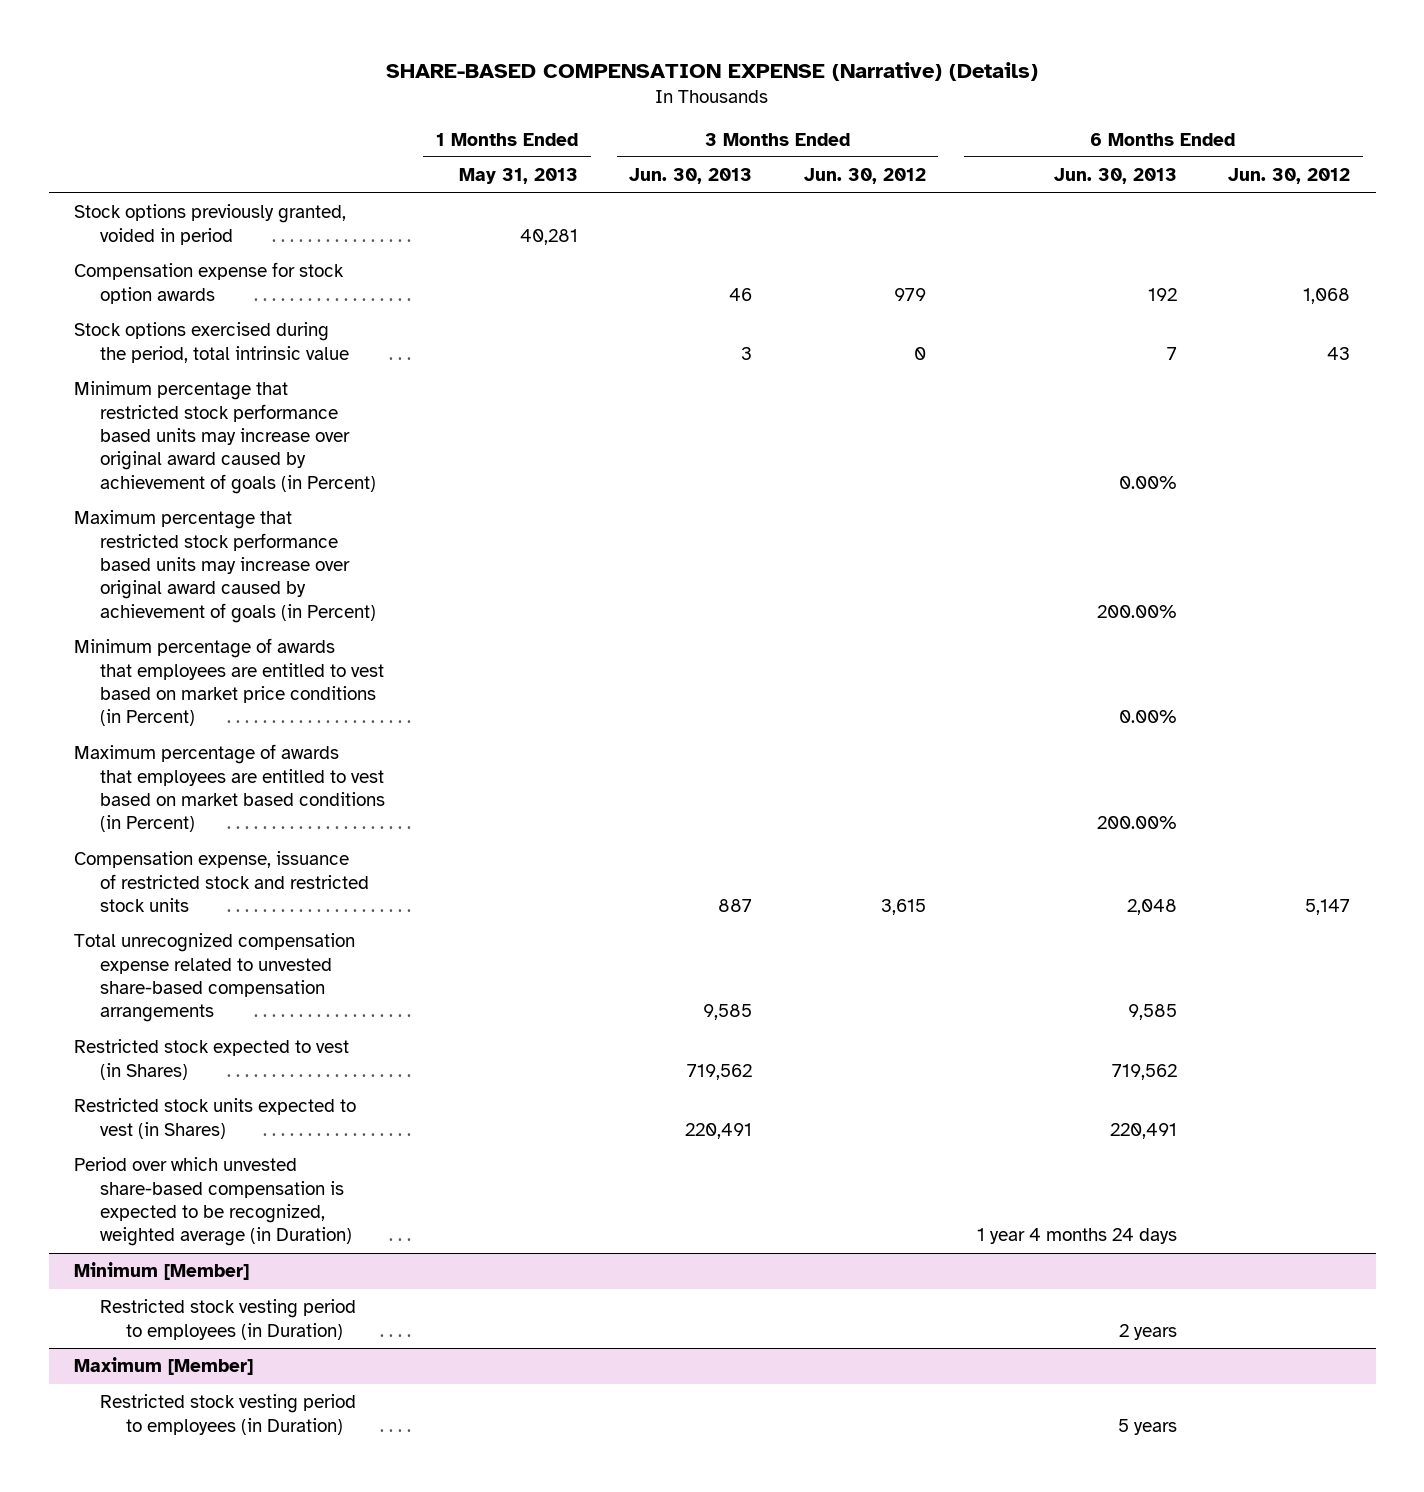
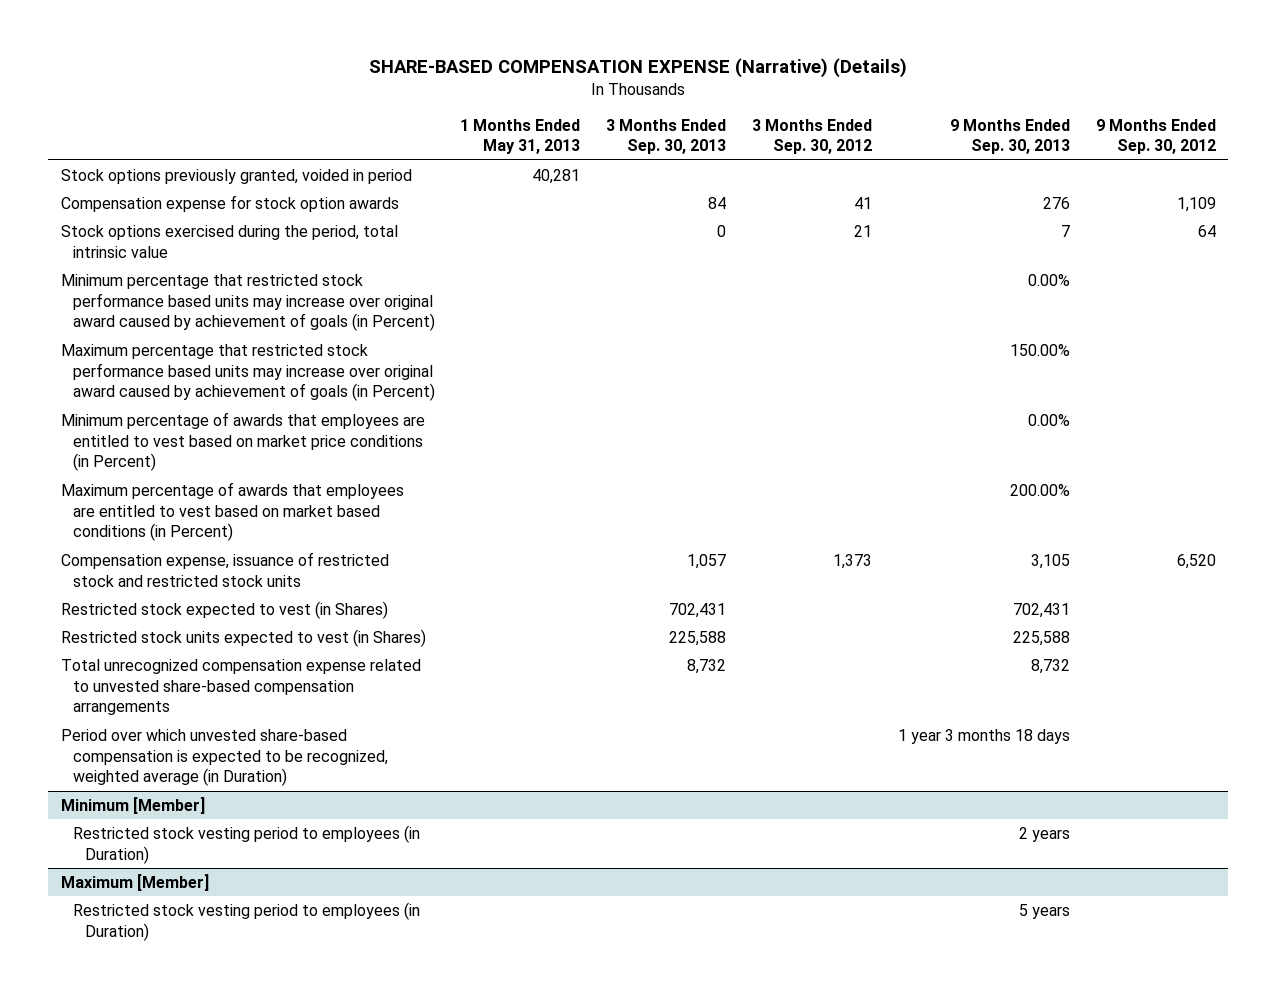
- | 1 Months Ended May 31, 2013 | 3 Months Ended Jun. 30, 2013 | 3 Months Ended Jun. 30, 2012 | 6 Months Ended Jun. 30, 2013 | 6 Months Ended Jun. 30, 2012
+ | 1 Months Ended May 31, 2013 | 3 Months Ended Sep. 30, 2013 | 3 Months Ended Sep. 30, 2012 | 9 Months Ended Sep. 30, 2013 | 9 Months Ended Sep. 30, 2012
moved down: Total unrecognized compensation expense related to unvested share-based compensation arrangements | | 8,732 | | 8,732 |

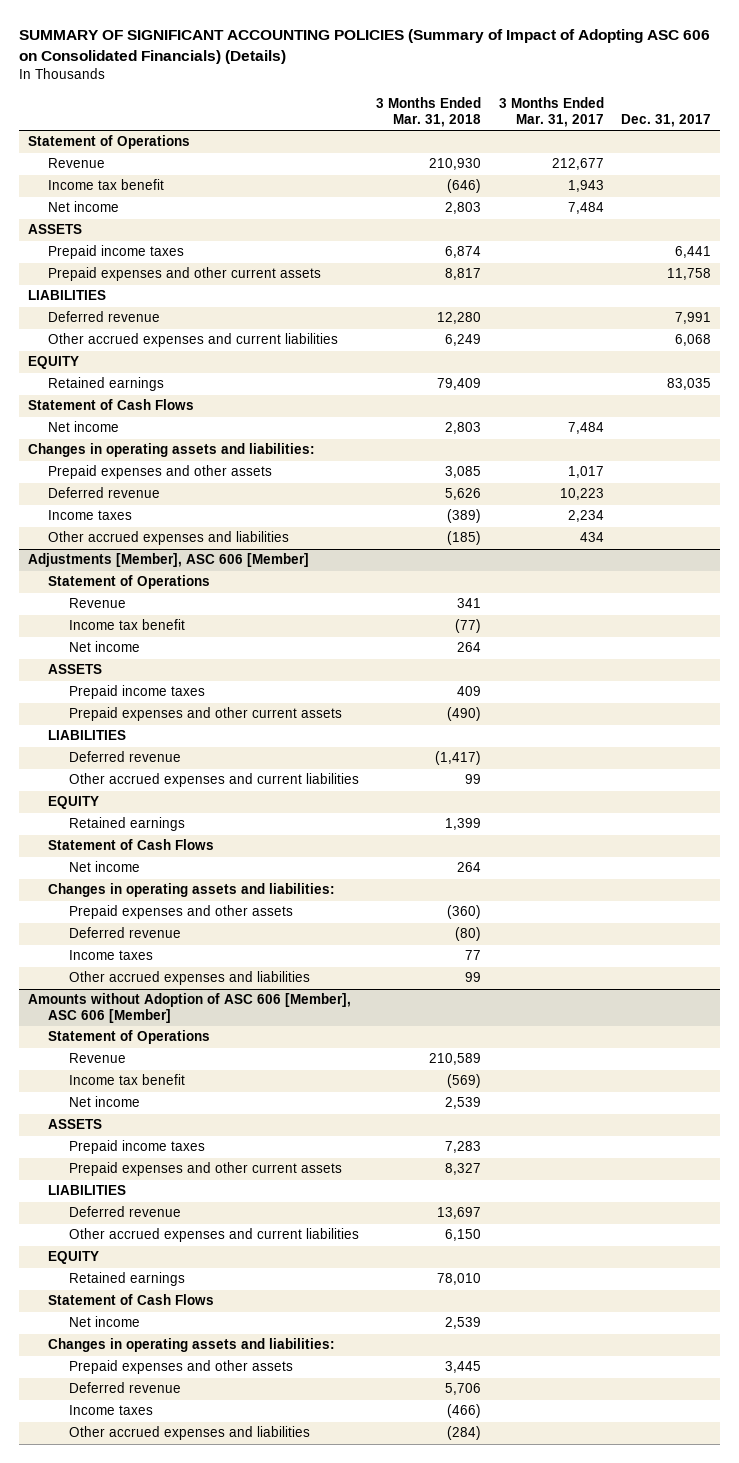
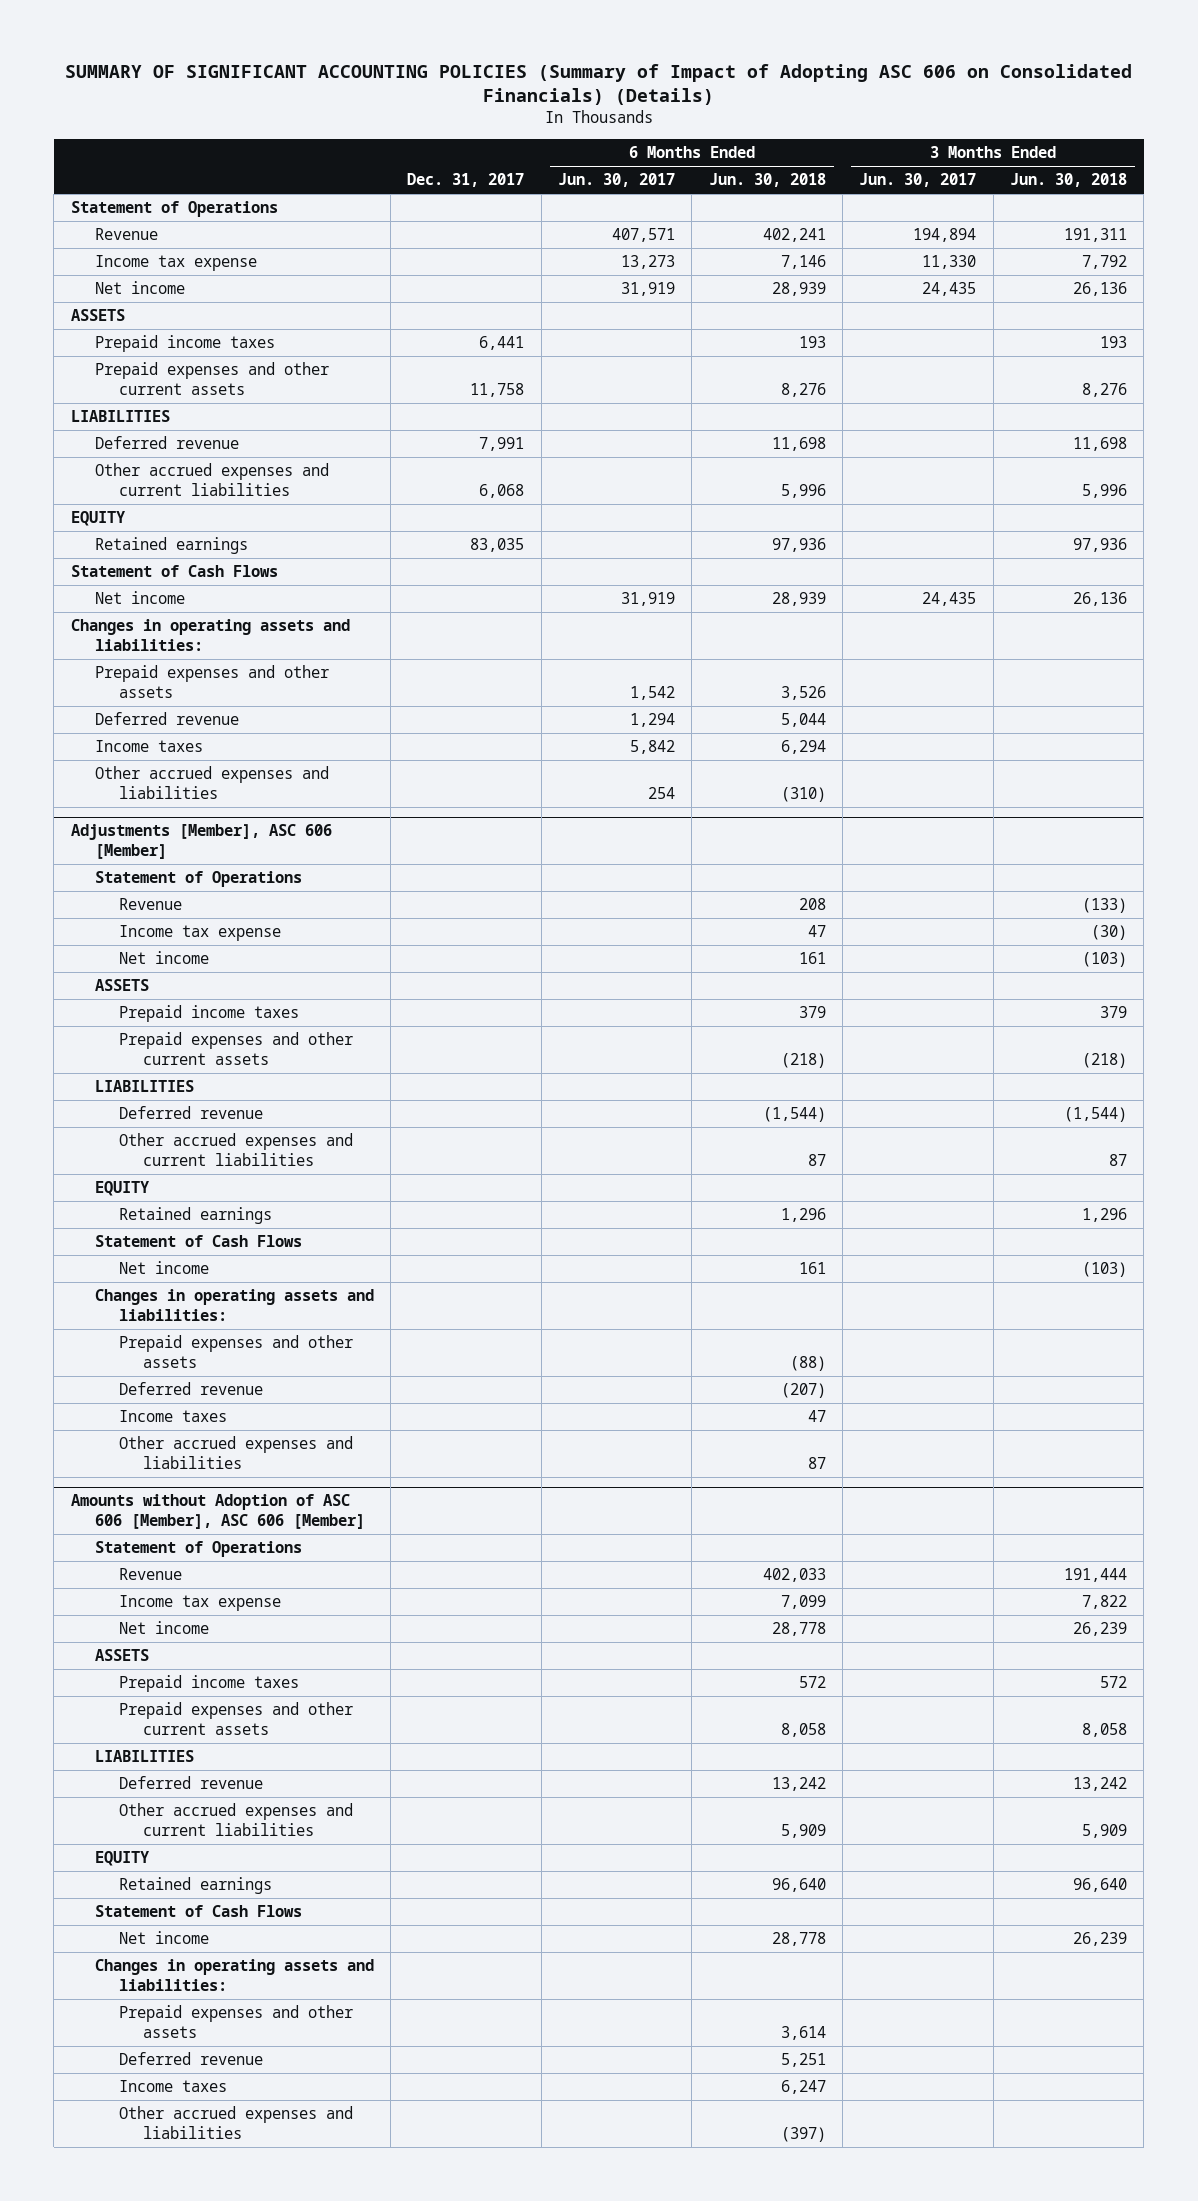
- | 3 Months Ended Mar. 31, 2018 | 3 Months Ended Mar. 31, 2017 | Dec. 31, 2017
+ | Dec. 31, 2017 | 6 Months Ended Jun. 30, 2017 | 6 Months Ended Jun. 30, 2018 | 3 Months Ended Jun. 30, 2017 | 3 Months Ended Jun. 30, 2018
- Income tax benefit | (646) | 1,943 |
+ Income tax expense | | 13,273 | 7,146 | 11,330 | 7,792
@ Adjustments [Member], ASC 606 [Member]
- Income tax benefit | (77) | |
+ Income tax expense | | | 47 | | (30)
@ Amounts without Adoption of ASC 606 [Member], ASC 606 [Member]
- Income tax benefit | (569) | |
+ Income tax expense | | | 7,099 | | 7,822

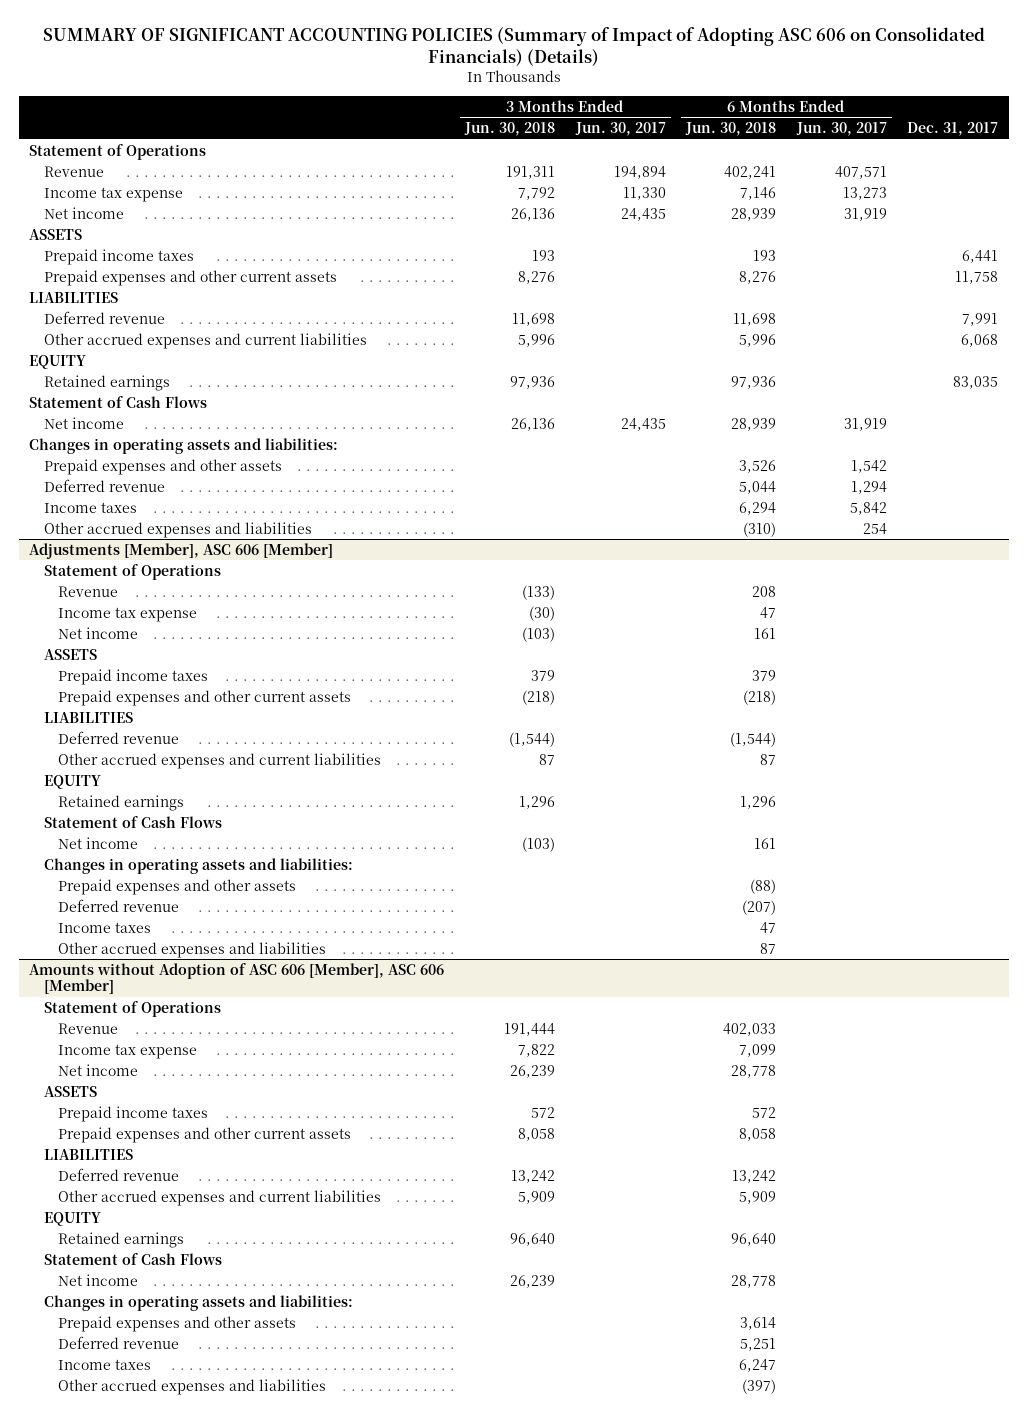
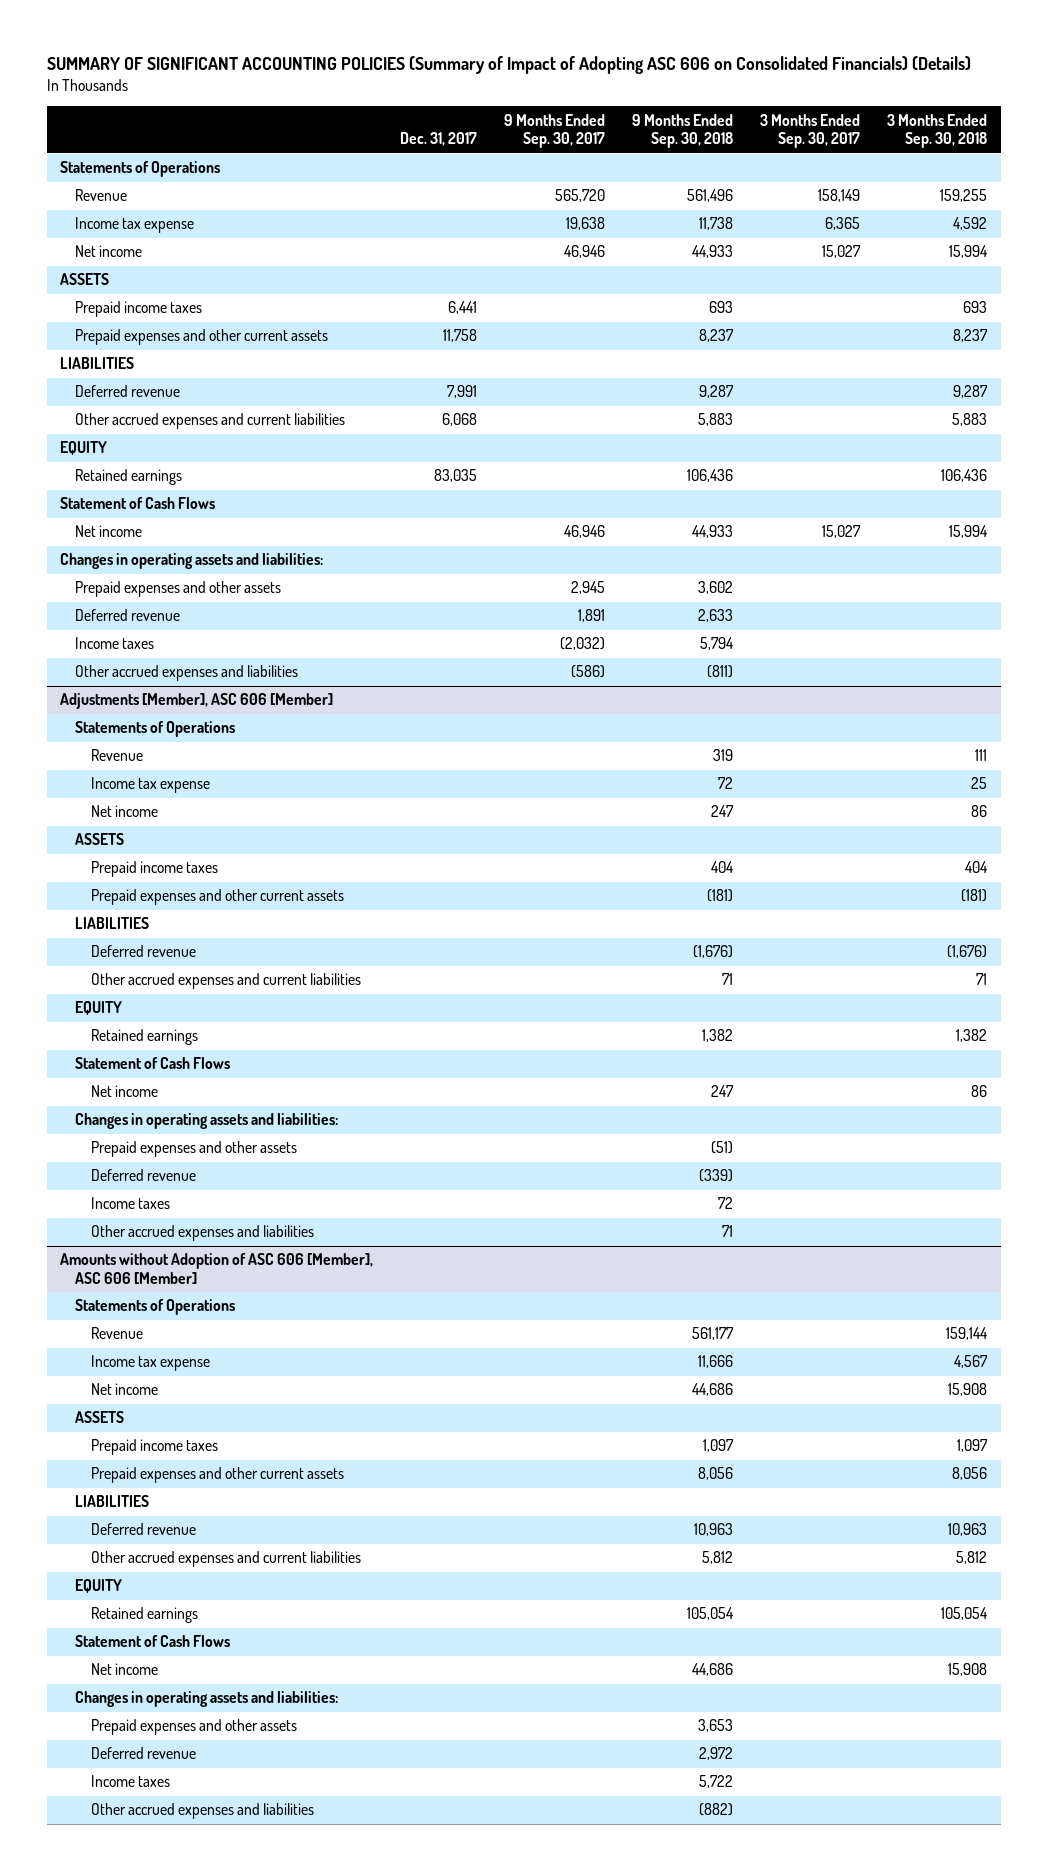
- | 3 Months Ended Jun. 30, 2018 | 3 Months Ended Jun. 30, 2017 | 6 Months Ended Jun. 30, 2018 | 6 Months Ended Jun. 30, 2017 | Dec. 31, 2017
+ | Dec. 31, 2017 | 9 Months Ended Sep. 30, 2017 | 9 Months Ended Sep. 30, 2018 | 3 Months Ended Sep. 30, 2017 | 3 Months Ended Sep. 30, 2018
- Statement of Operations
+ Statements of Operations
@ Adjustments [Member], ASC 606 [Member]
- Statement of Operations
+ Statements of Operations
@ Amounts without Adoption of ASC 606 [Member], ASC 606 [Member]
- Statement of Operations
+ Statements of Operations

